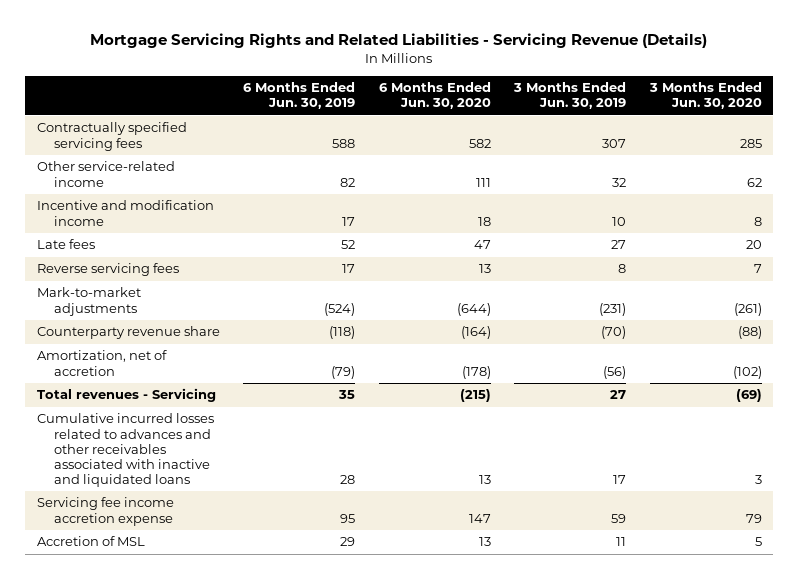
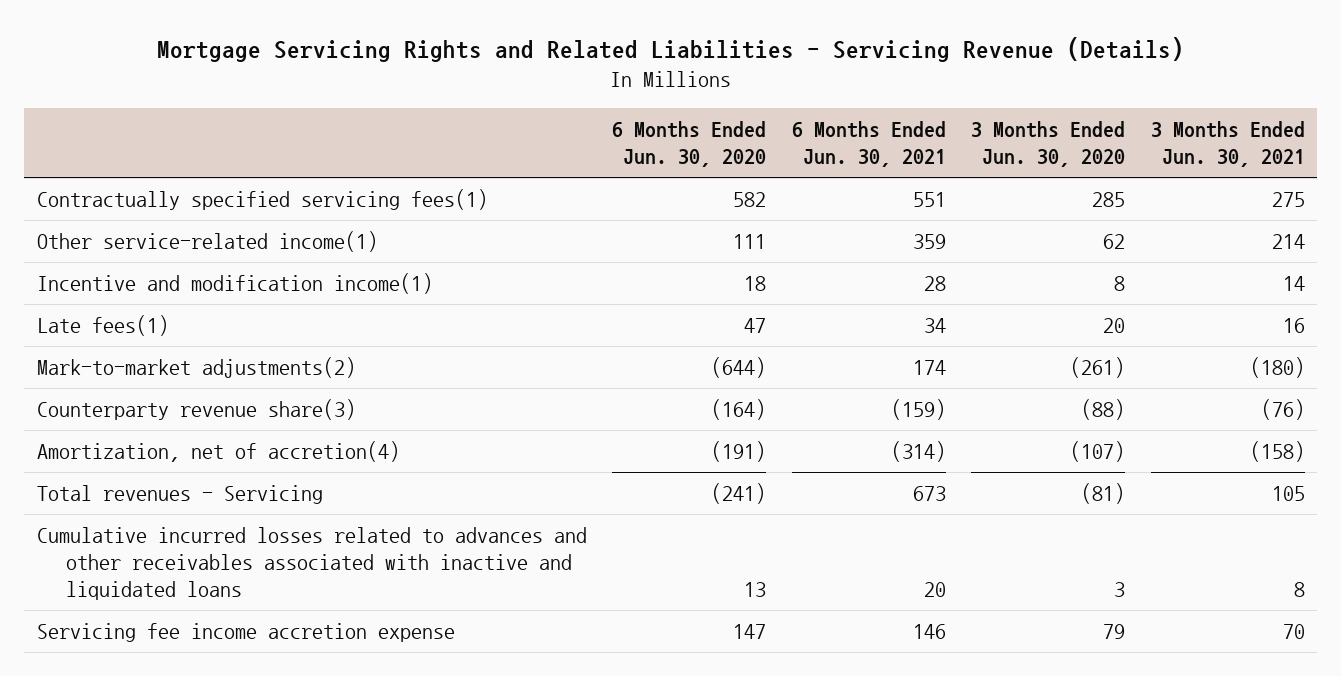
- | 6 Months Ended Jun. 30, 2019 | 6 Months Ended Jun. 30, 2020 | 3 Months Ended Jun. 30, 2019 | 3 Months Ended Jun. 30, 2020
+ | 6 Months Ended Jun. 30, 2020 | 6 Months Ended Jun. 30, 2021 | 3 Months Ended Jun. 30, 2020 | 3 Months Ended Jun. 30, 2021
- Contractually specified servicing fees | 588 | 582 | 307 | 285
- Other service-related income | 82 | 111 | 32 | 62
- Incentive and modification income | 17 | 18 | 10 | 8
- Late fees | 52 | 47 | 27 | 20
- Reverse servicing fees | 17 | 13 | 8 | 7
- Mark-to-market adjustments | (524) | (644) | (231) | (261)
- Counterparty revenue share | (118) | (164) | (70) | (88)
- Amortization, net of accretion | (79) | (178) | (56) | (102)
- Total revenues - Servicing | 35 | (215) | 27 | (69)
+ Contractually specified servicing fees(1) | 582 | 551 | 285 | 275
+ Other service-related income(1) | 111 | 359 | 62 | 214
+ Incentive and modification income(1) | 18 | 28 | 8 | 14
+ Late fees(1) | 47 | 34 | 20 | 16
+ Mark-to-market adjustments(2) | (644) | 174 | (261) | (180)
+ Counterparty revenue share(3) | (164) | (159) | (88) | (76)
+ Amortization, net of accretion(4) | (191) | (314) | (107) | (158)
+ Total revenues - Servicing | (241) | 673 | (81) | 105
- Accretion of MSL | 29 | 13 | 11 | 5

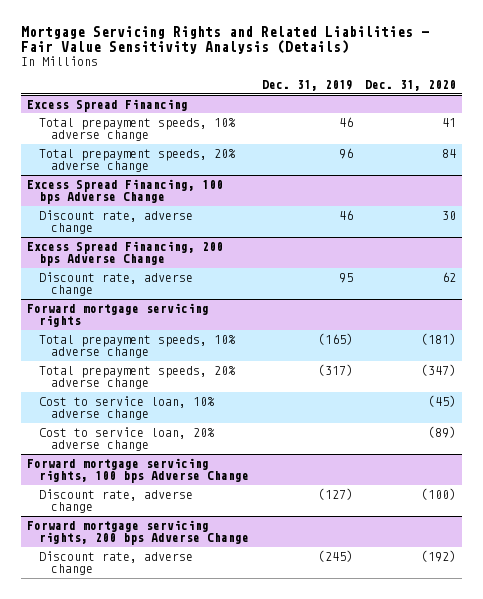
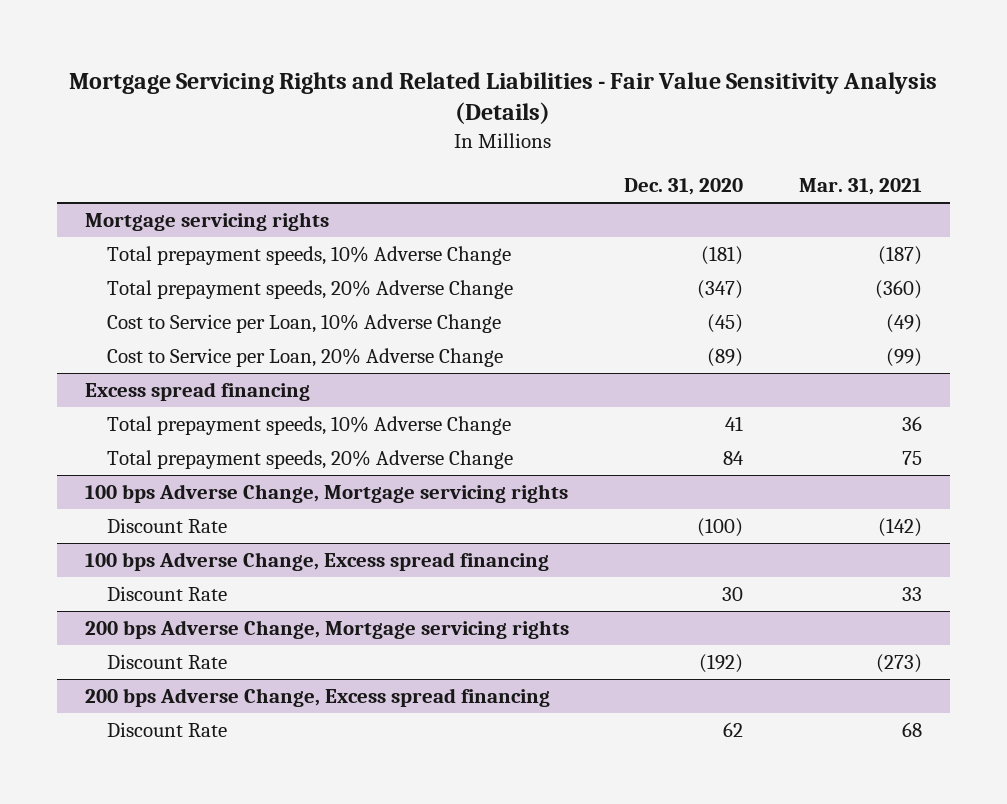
- | Dec. 31, 2019 | Dec. 31, 2020
+ | Dec. 31, 2020 | Mar. 31, 2021
- Excess Spread Financing
- Total prepayment speeds, 10% adverse change | 46 | 41
- Total prepayment speeds, 20% adverse change | 96 | 84
- Excess Spread Financing, 100 bps Adverse Change
- Discount rate, adverse change | 46 | 30
- Excess Spread Financing, 200 bps Adverse Change
- Discount rate, adverse change | 95 | 62
- Forward mortgage servicing rights
- Total prepayment speeds, 10% adverse change | (165) | (181)
- Total prepayment speeds, 20% adverse change | (317) | (347)
- Cost to service loan, 10% adverse change | | (45)
- Cost to service loan, 20% adverse change | | (89)
- Forward mortgage servicing rights, 100 bps Adverse Change
- Discount rate, adverse change | (127) | (100)
- Forward mortgage servicing rights, 200 bps Adverse Change
- Discount rate, adverse change | (245) | (192)
+ Mortgage servicing rights
+ Total prepayment speeds, 10% Adverse Change | (181) | (187)
+ Total prepayment speeds, 20% Adverse Change | (347) | (360)
+ Cost to Service per Loan, 10% Adverse Change | (45) | (49)
+ Cost to Service per Loan, 20% Adverse Change | (89) | (99)
+ Excess spread financing
+ Total prepayment speeds, 10% Adverse Change | 41 | 36
+ Total prepayment speeds, 20% Adverse Change | 84 | 75
+ 100 bps Adverse Change, Mortgage servicing rights
+ Discount Rate | (100) | (142)
+ 100 bps Adverse Change, Excess spread financing
+ Discount Rate | 30 | 33
+ 200 bps Adverse Change, Mortgage servicing rights
+ Discount Rate | (192) | (273)
+ 200 bps Adverse Change, Excess spread financing
+ Discount Rate | 62 | 68

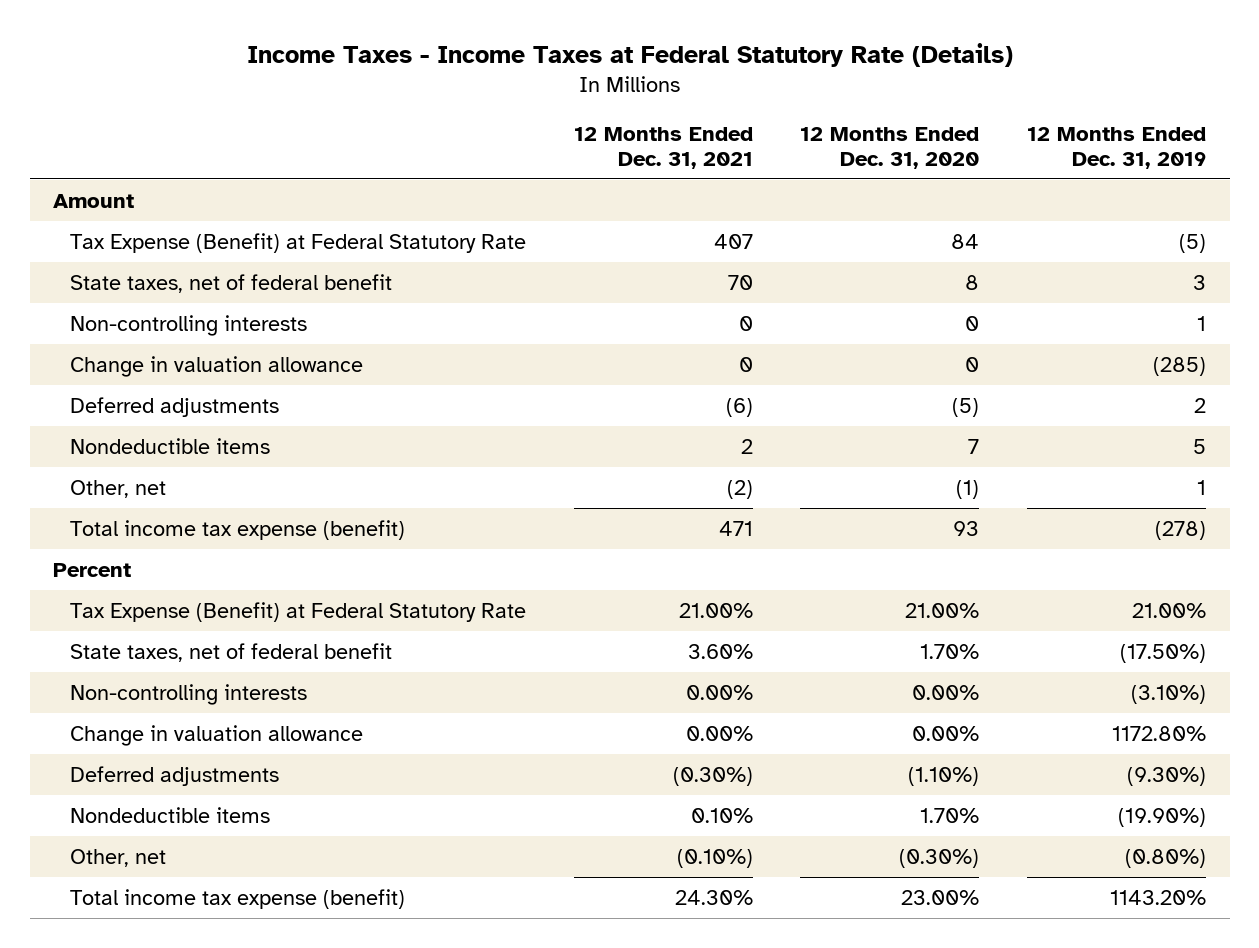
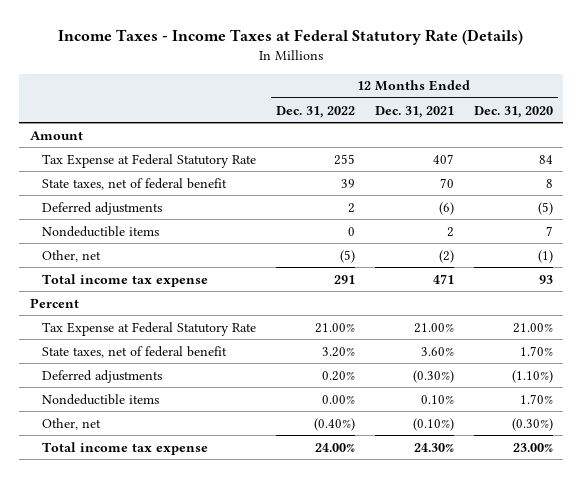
- | 12 Months Ended Dec. 31, 2021 | 12 Months Ended Dec. 31, 2020 | 12 Months Ended Dec. 31, 2019
+ | 12 Months Ended Dec. 31, 2022 | 12 Months Ended Dec. 31, 2021 | 12 Months Ended Dec. 31, 2020
- Tax Expense (Benefit) at Federal Statutory Rate | 407 | 84 | (5)
+ Tax Expense at Federal Statutory Rate | 255 | 407 | 84
- Non-controlling interests | 0 | 0 | 1
- Change in valuation allowance | 0 | 0 | (285)
- Total income tax expense (benefit) | 471 | 93 | (278)
+ Total income tax expense | 291 | 471 | 93
- Tax Expense (Benefit) at Federal Statutory Rate | 21.00% | 21.00% | 21.00%
+ Tax Expense at Federal Statutory Rate | 21.00% | 21.00% | 21.00%
- Non-controlling interests | 0.00% | 0.00% | (3.10%)
- Change in valuation allowance | 0.00% | 0.00% | 1172.80%
- Total income tax expense (benefit) | 24.30% | 23.00% | 1143.20%
+ Total income tax expense | 24.00% | 24.30% | 23.00%

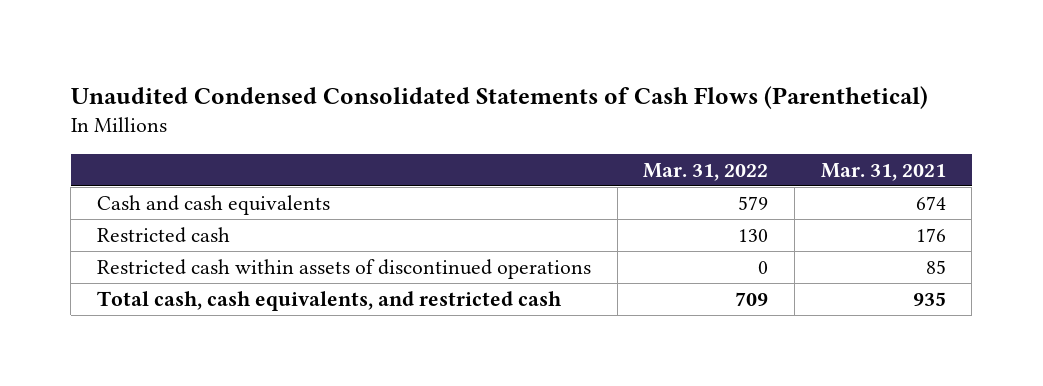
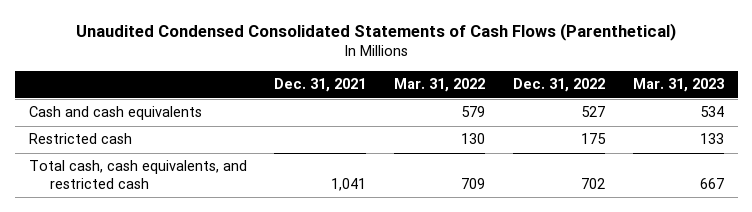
- | Mar. 31, 2022 | Mar. 31, 2021
+ | Dec. 31, 2021 | Mar. 31, 2022 | Dec. 31, 2022 | Mar. 31, 2023
- Restricted cash within assets of discontinued operations | 0 | 85

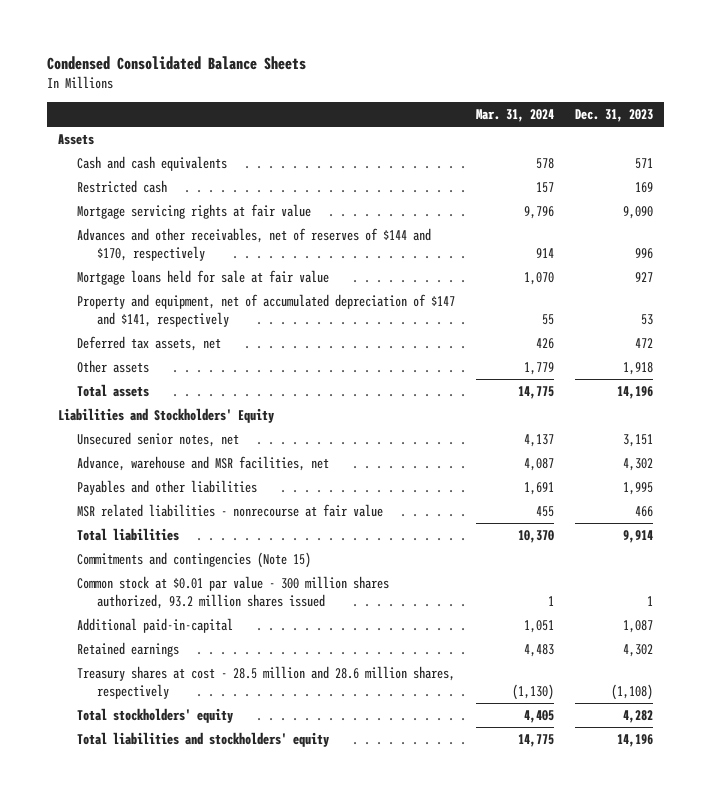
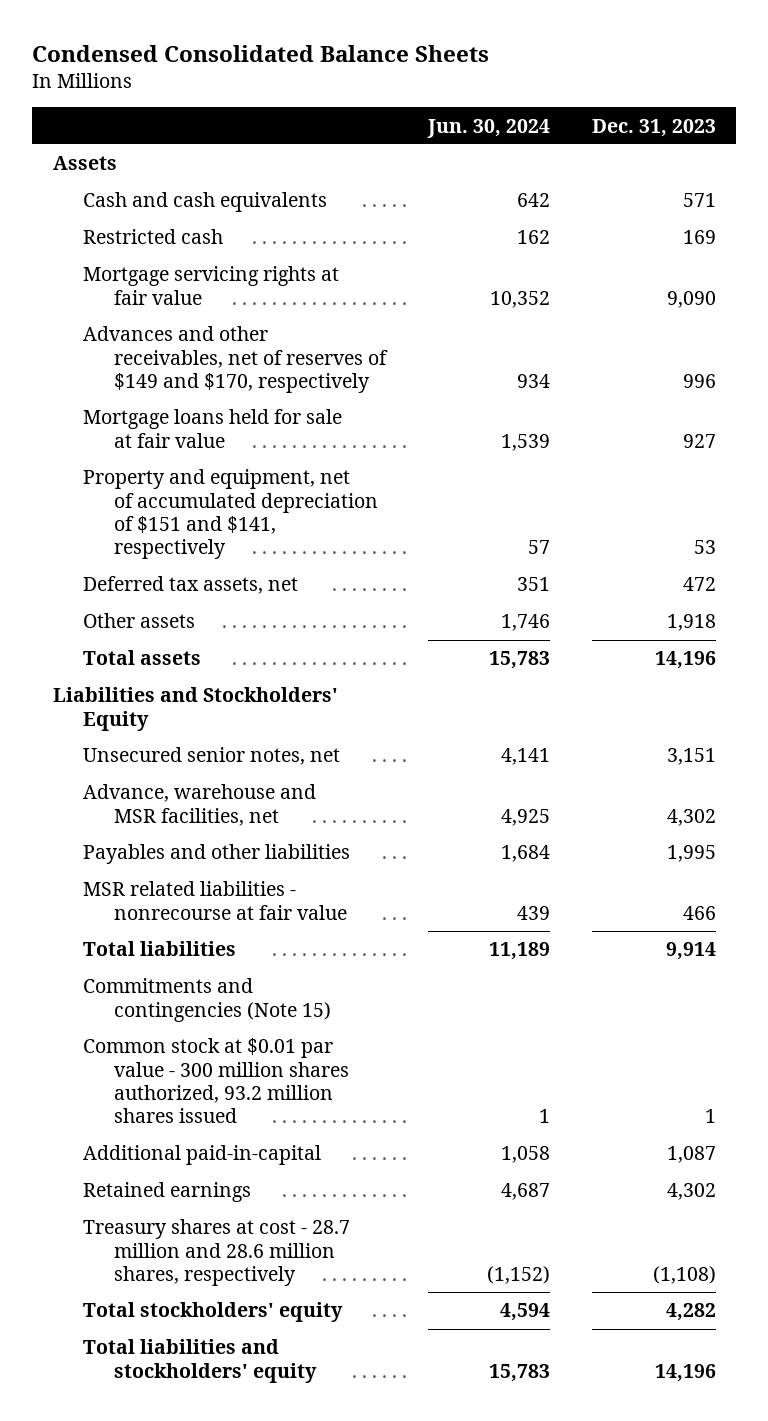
- | Mar. 31, 2024 | Dec. 31, 2023
+ | Jun. 30, 2024 | Dec. 31, 2023
- Advances and other receivables, net of reserves of $144 and $170, respectively | 914 | 996
+ Advances and other receivables, net of reserves of $149 and $170, respectively | 934 | 996
- Property and equipment, net of accumulated depreciation of $147 and $141, respectively | 55 | 53
+ Property and equipment, net of accumulated depreciation of $151 and $141, respectively | 57 | 53
- Treasury shares at cost - 28.5 million and 28.6 million shares, respectively | (1,130) | (1,108)
+ Treasury shares at cost - 28.7 million and 28.6 million shares, respectively | (1,152) | (1,108)

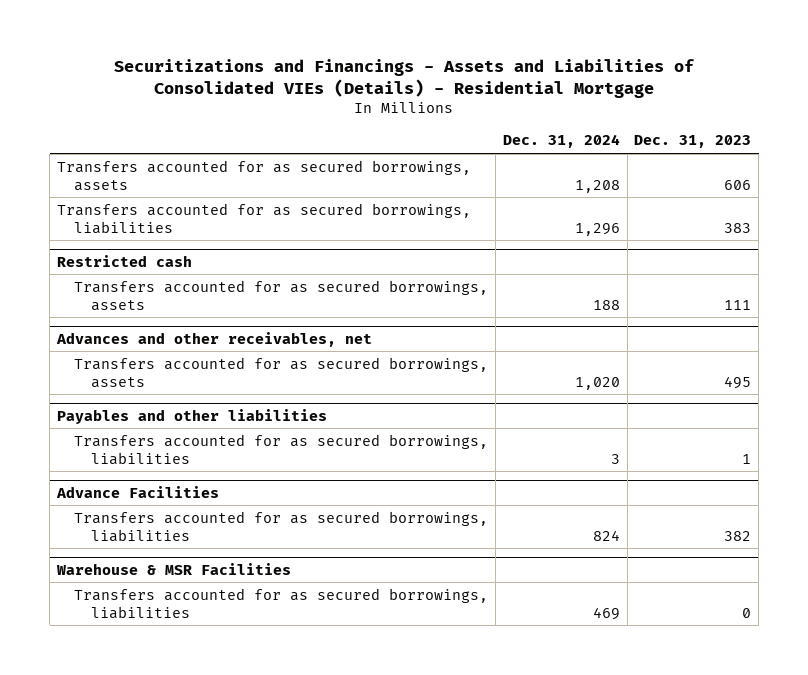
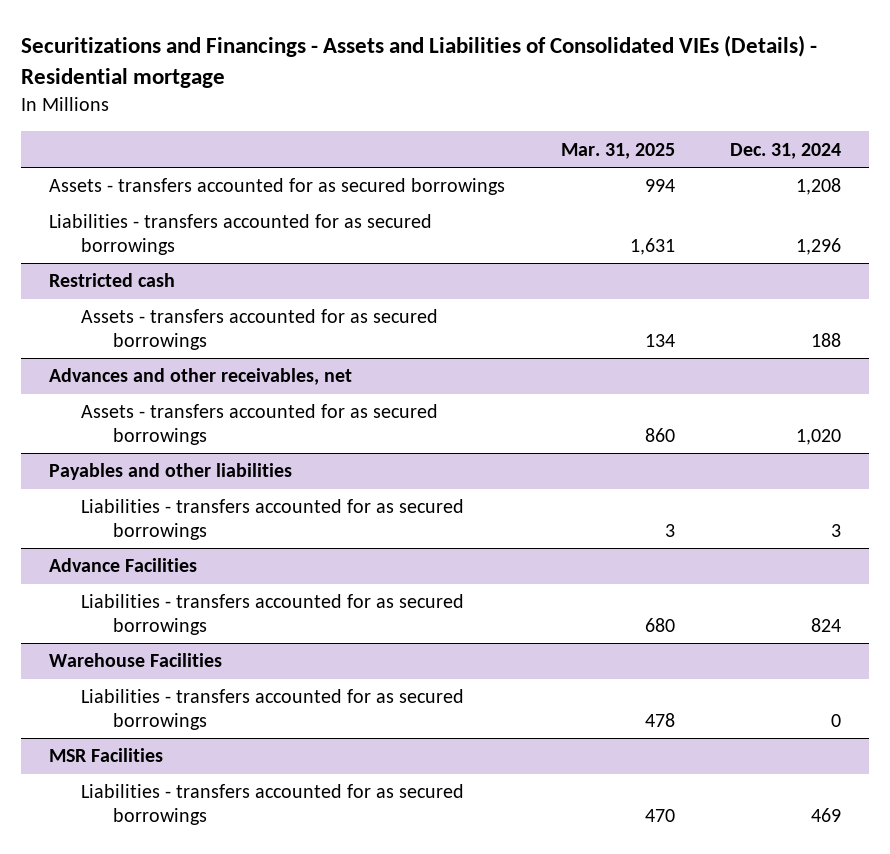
- Securitizations and Financings - Assets and Liabilities of Consolidated VIEs (Details) - Residential Mortgage
+ Securitizations and Financings - Assets and Liabilities of Consolidated VIEs (Details) - Residential mortgage
- | Dec. 31, 2024 | Dec. 31, 2023
+ | Mar. 31, 2025 | Dec. 31, 2024
- Transfers accounted for as secured borrowings, assets | 1,208 | 606
- Transfers accounted for as secured borrowings, liabilities | 1,296 | 383
+ Assets - transfers accounted for as secured borrowings | 994 | 1,208
+ Liabilities - transfers accounted for as secured borrowings | 1,631 | 1,296
@ Restricted cash
- Transfers accounted for as secured borrowings, assets | 188 | 111
+ Assets - transfers accounted for as secured borrowings | 134 | 188
@ Advances and other receivables, net
- Transfers accounted for as secured borrowings, assets | 1,020 | 495
+ Assets - transfers accounted for as secured borrowings | 860 | 1,020
@ Payables and other liabilities
- Transfers accounted for as secured borrowings, liabilities | 3 | 1
+ Liabilities - transfers accounted for as secured borrowings | 3 | 3
@ Advance Facilities
- Transfers accounted for as secured borrowings, liabilities | 824 | 382
- Warehouse & MSR Facilities
- Transfers accounted for as secured borrowings, liabilities | 469 | 0
@ Advance Facilities
+ Liabilities - transfers accounted for as secured borrowings | 680 | 824
+ Warehouse Facilities
+ Liabilities - transfers accounted for as secured borrowings | 478 | 0
+ MSR Facilities
+ Liabilities - transfers accounted for as secured borrowings | 470 | 469

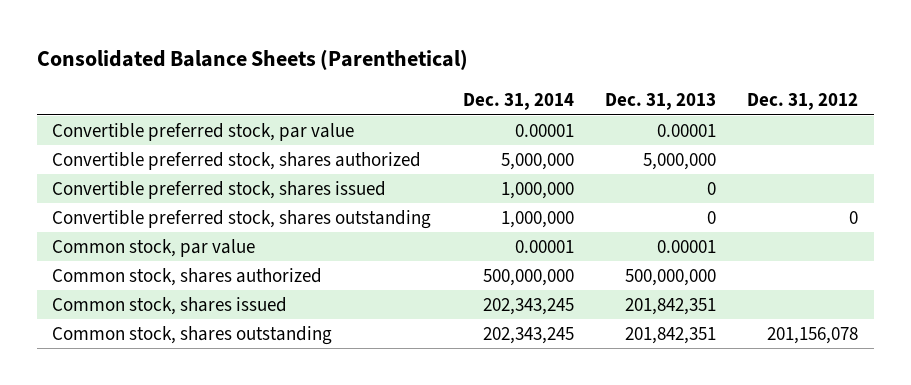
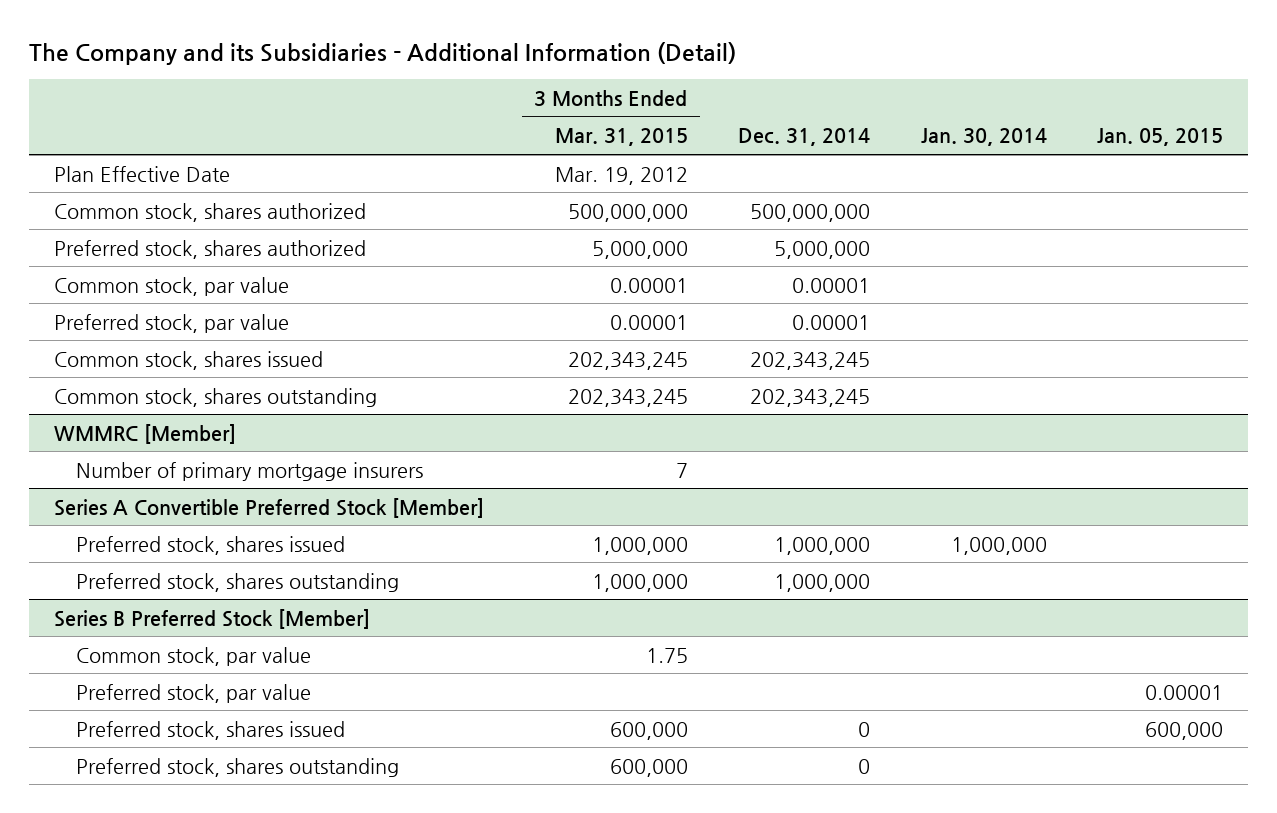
- Consolidated Balance Sheets (Parenthetical)
+ The Company and its Subsidiaries - Additional Information (Detail)
- | Dec. 31, 2014 | Dec. 31, 2013 | Dec. 31, 2012
+ | 3 Months Ended Mar. 31, 2015 | Dec. 31, 2014 | Jan. 30, 2014 | Jan. 05, 2015
- Convertible preferred stock, par value | 0.00001 | 0.00001 |
- Convertible preferred stock, shares authorized | 5,000,000 | 5,000,000 |
- Convertible preferred stock, shares issued | 1,000,000 | 0 |
- Convertible preferred stock, shares outstanding | 1,000,000 | 0 | 0
+ Plan Effective Date | Mar. 19, 2012 | | |
+ Preferred stock, shares authorized | 5,000,000 | 5,000,000 | |
moved down: Common stock, par value | 0.00001 | 0.00001 | |
+ Preferred stock, par value | 0.00001 | 0.00001 | |
+ WMMRC [Member]
+ Number of primary mortgage insurers | 7 | | |
+ Series A Convertible Preferred Stock [Member]
+ Preferred stock, shares issued | 1,000,000 | 1,000,000 | 1,000,000 |
+ Preferred stock, shares outstanding | 1,000,000 | 1,000,000 | |
+ Series B Preferred Stock [Member]
+ Common stock, par value | 1.75 | | |
+ Preferred stock, par value | | | | 0.00001
+ Preferred stock, shares issued | 600,000 | 0 | | 600,000
+ Preferred stock, shares outstanding | 600,000 | 0 | |

